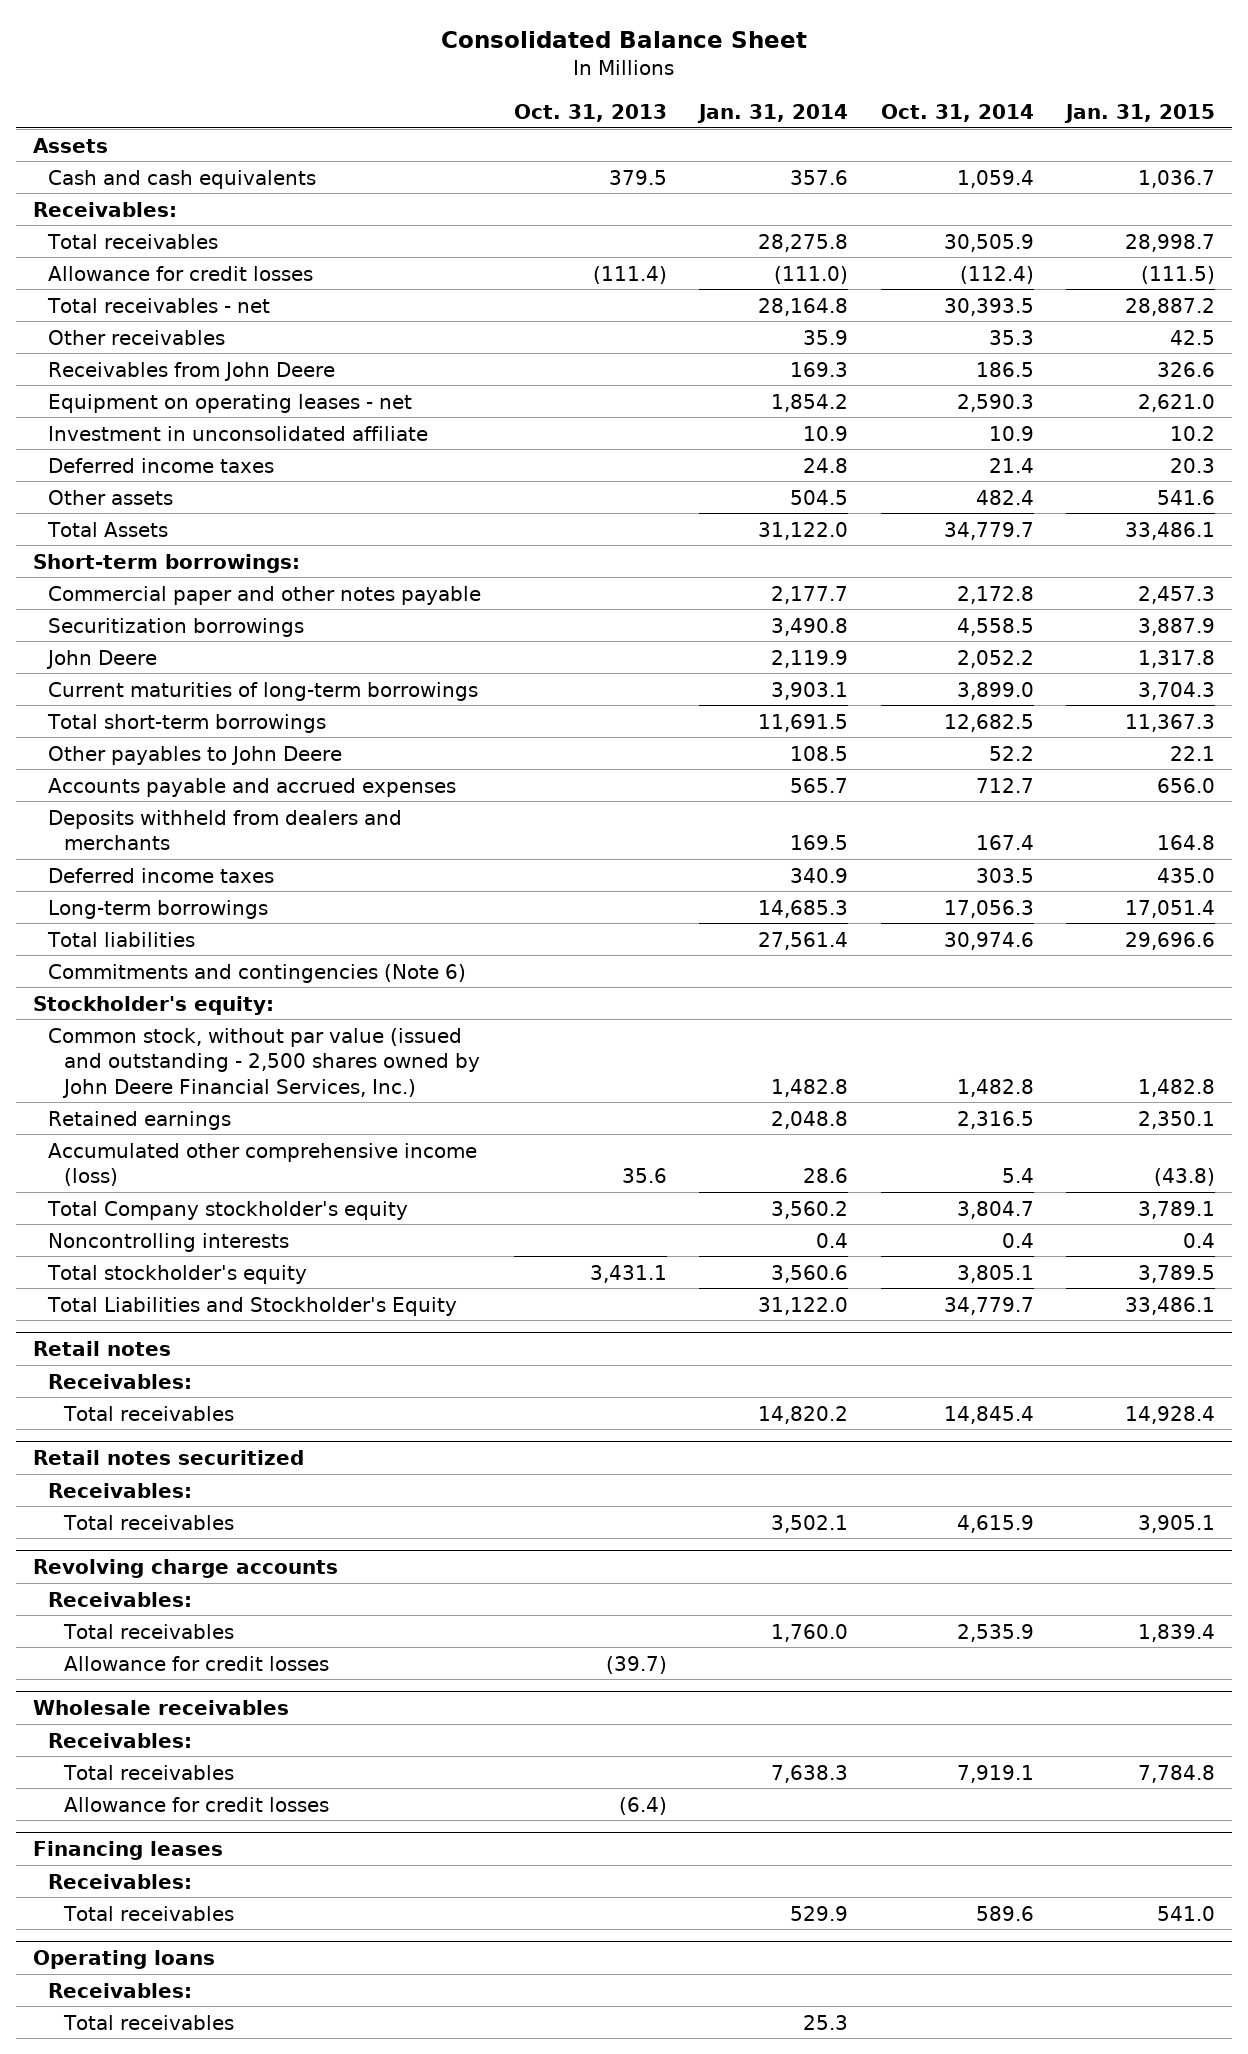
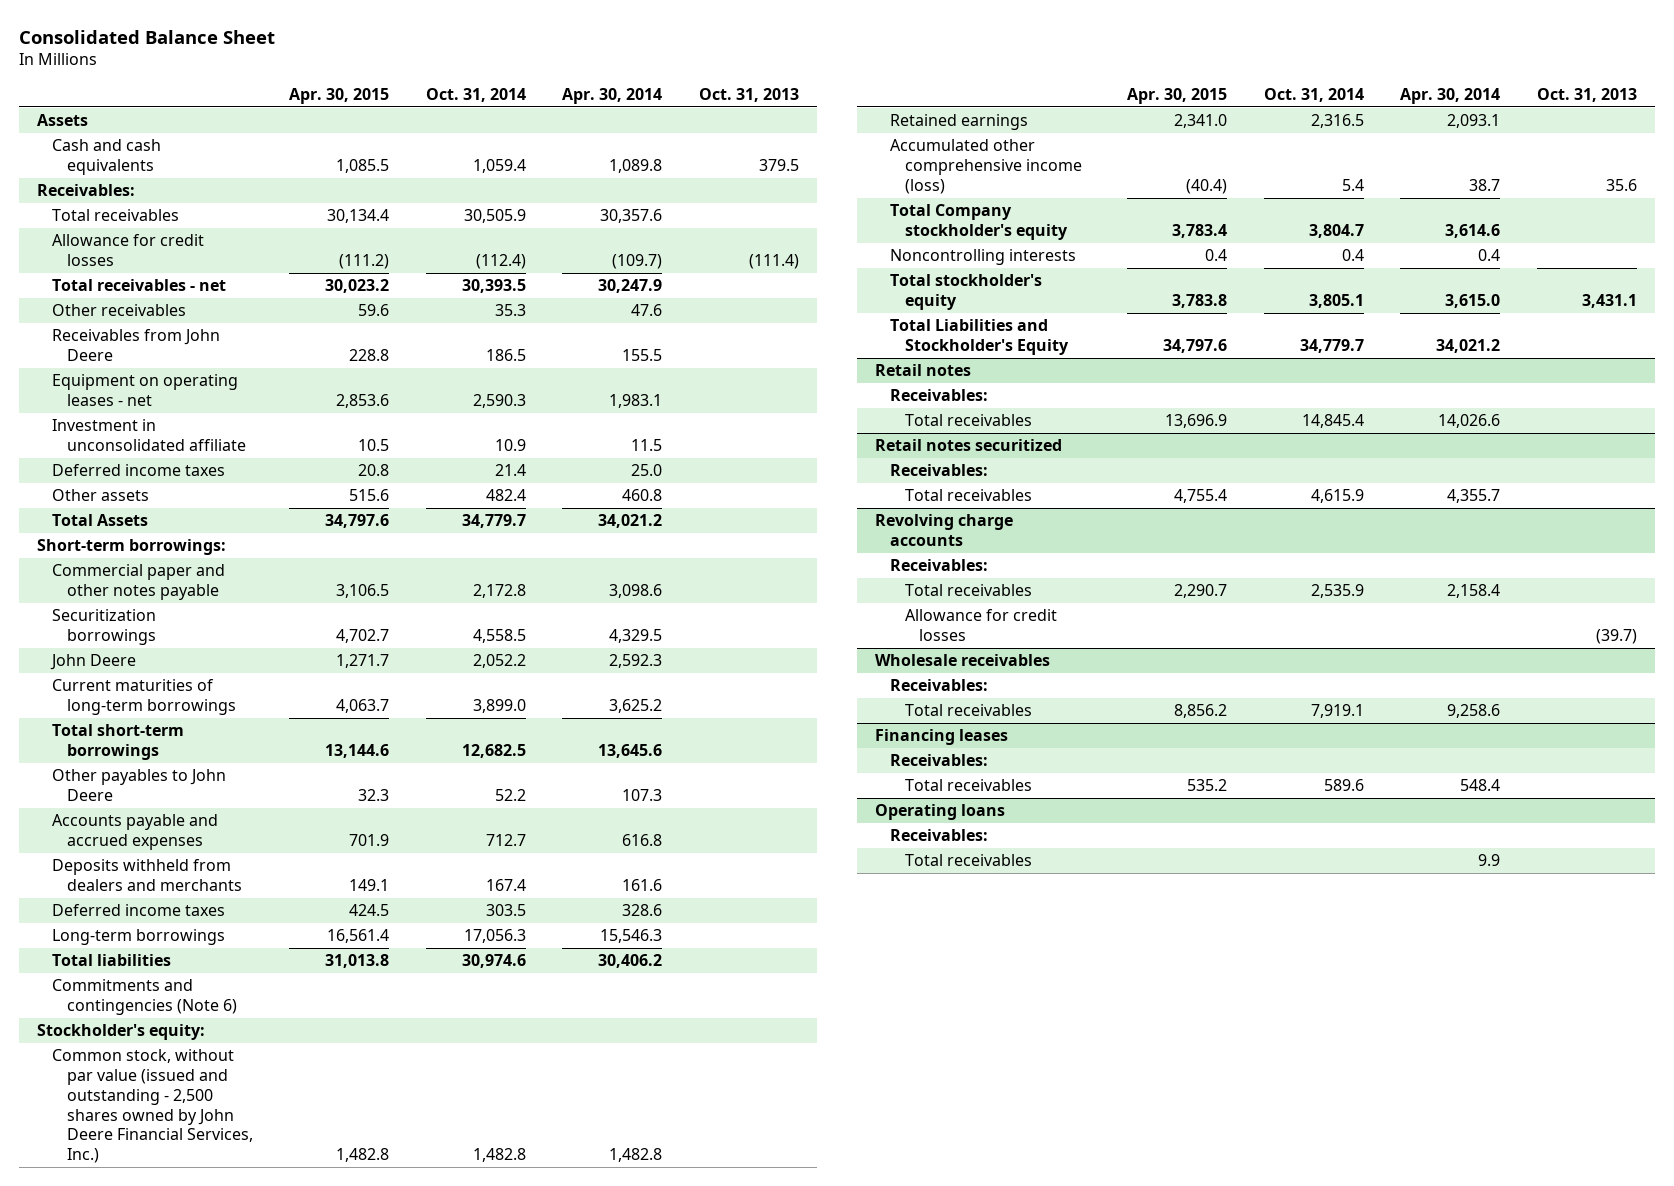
- | Oct. 31, 2013 | Jan. 31, 2014 | Oct. 31, 2014 | Jan. 31, 2015
+ | Apr. 30, 2015 | Oct. 31, 2014 | Apr. 30, 2014 | Oct. 31, 2013
@ Wholesale receivables
- Allowance for credit losses | (6.4) | | |

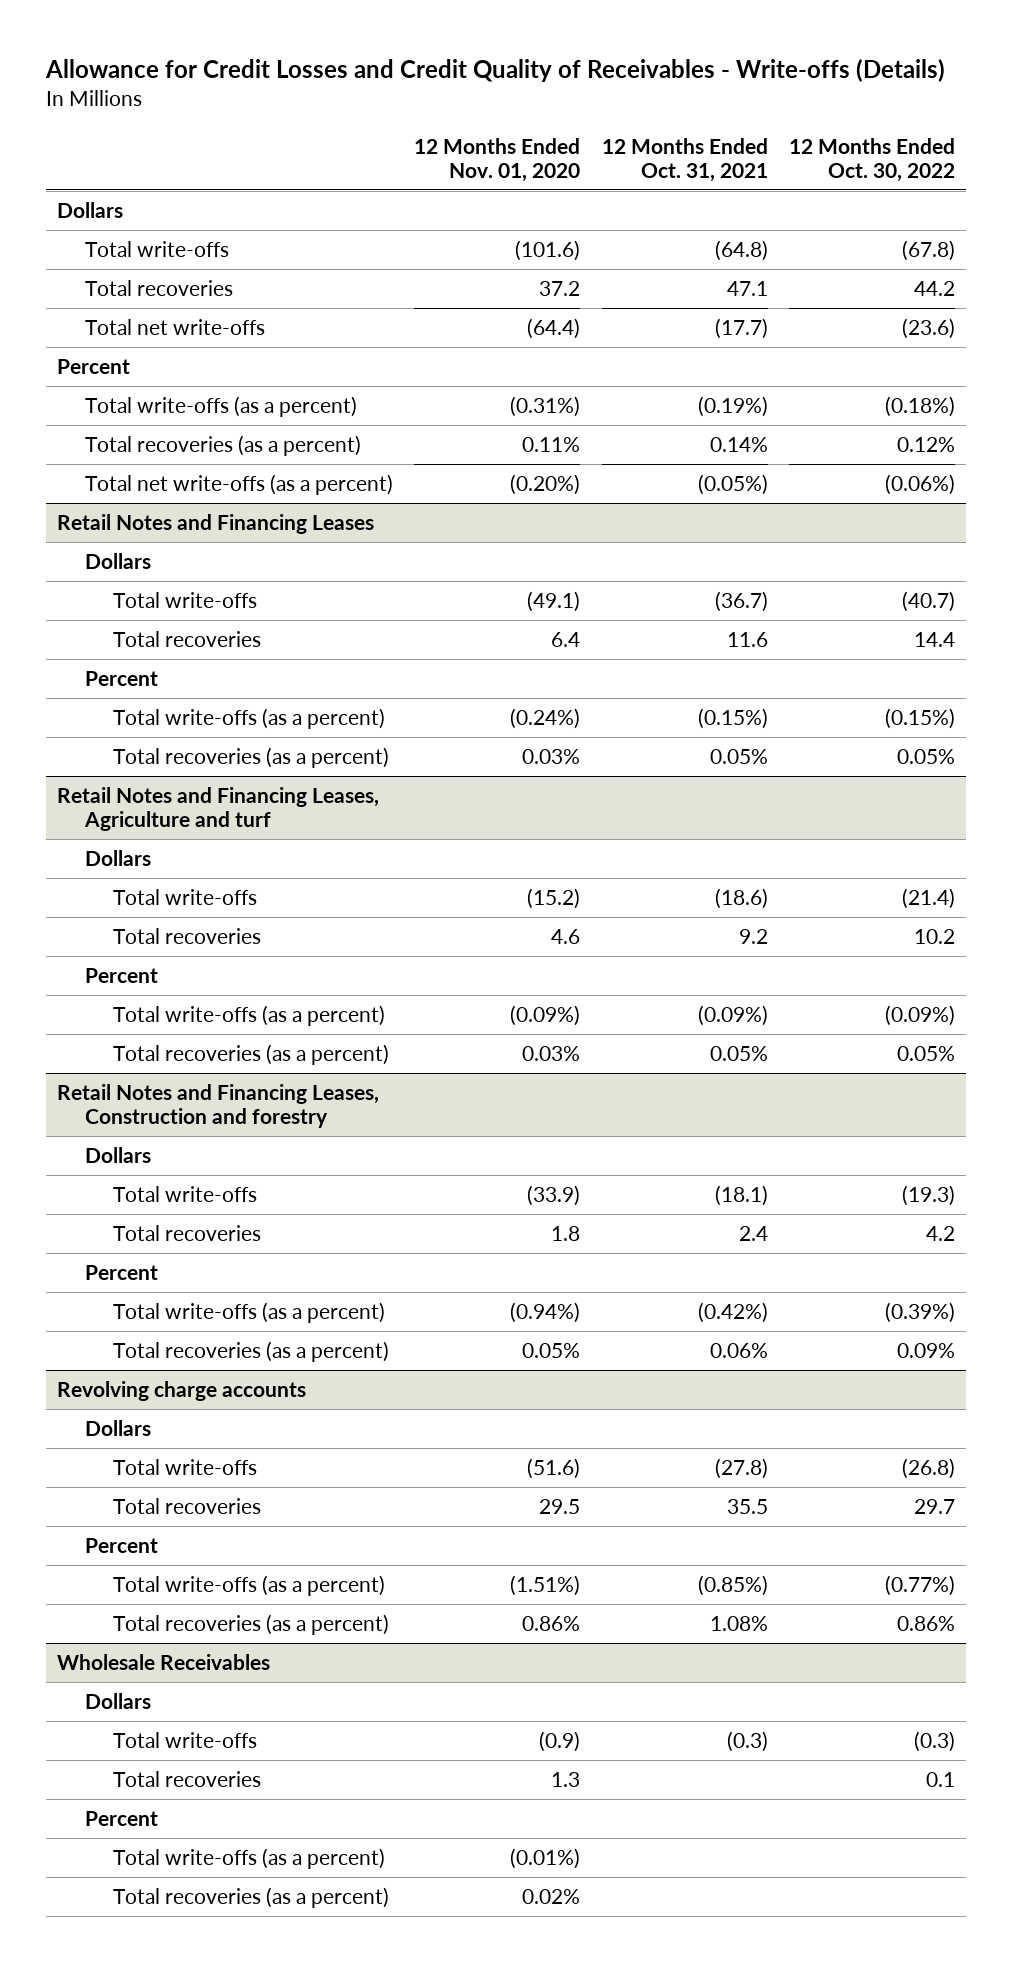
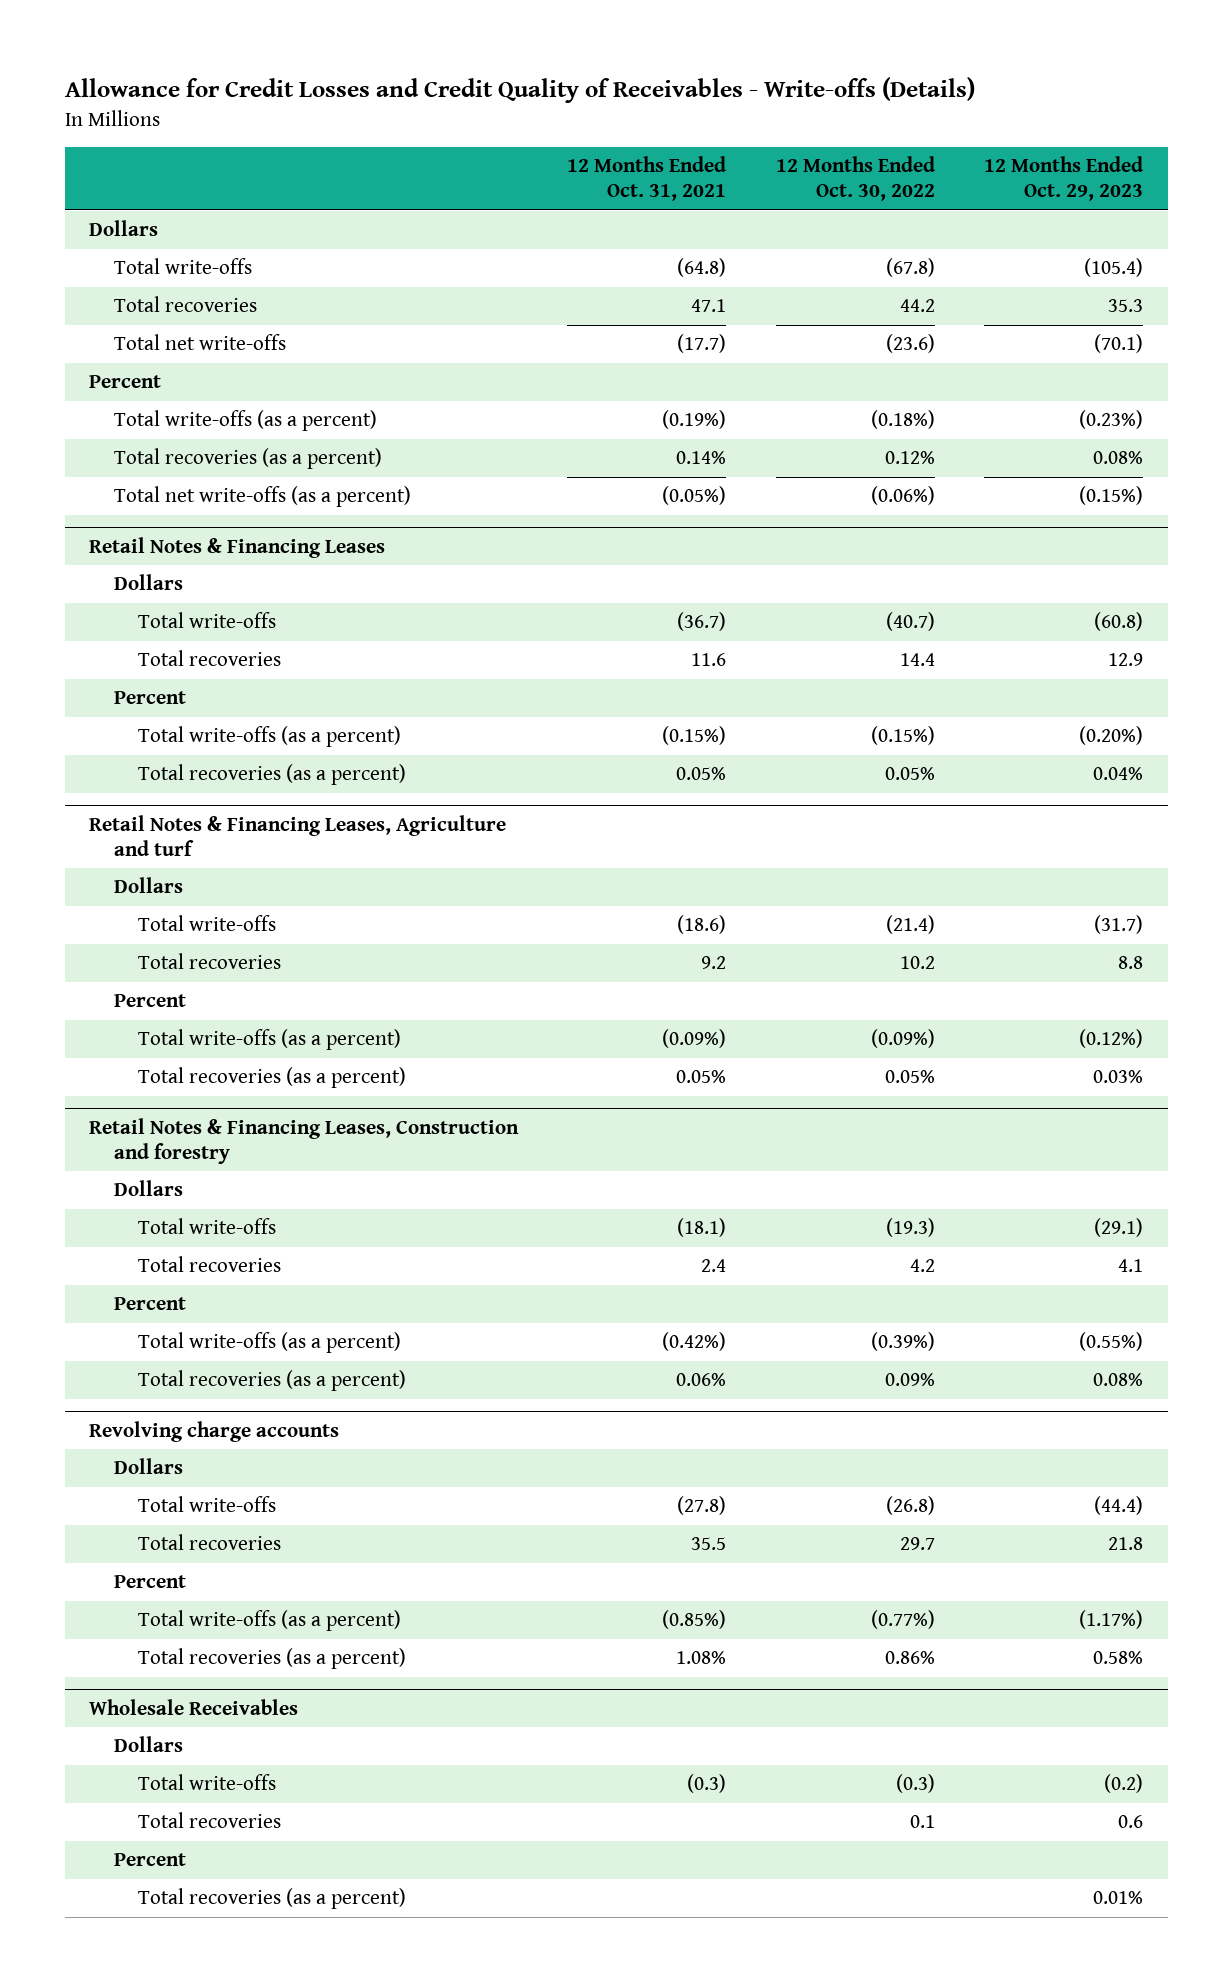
- | 12 Months Ended Nov. 01, 2020 | 12 Months Ended Oct. 31, 2021 | 12 Months Ended Oct. 30, 2022
+ | 12 Months Ended Oct. 31, 2021 | 12 Months Ended Oct. 30, 2022 | 12 Months Ended Oct. 29, 2023
- Retail Notes and Financing Leases
+ Retail Notes & Financing Leases
- Retail Notes and Financing Leases, Agriculture and turf
+ Retail Notes & Financing Leases, Agriculture and turf
- Retail Notes and Financing Leases, Construction and forestry
+ Retail Notes & Financing Leases, Construction and forestry
@ Wholesale Receivables
- Total write-offs (as a percent) | (0.01%) | |

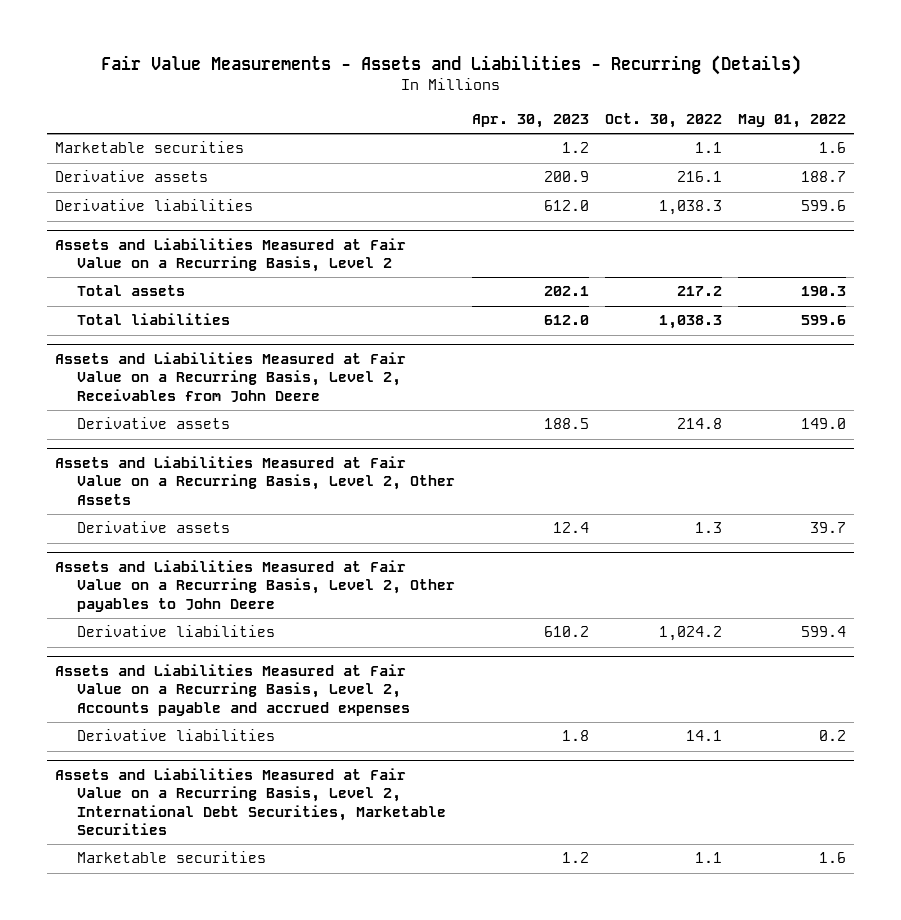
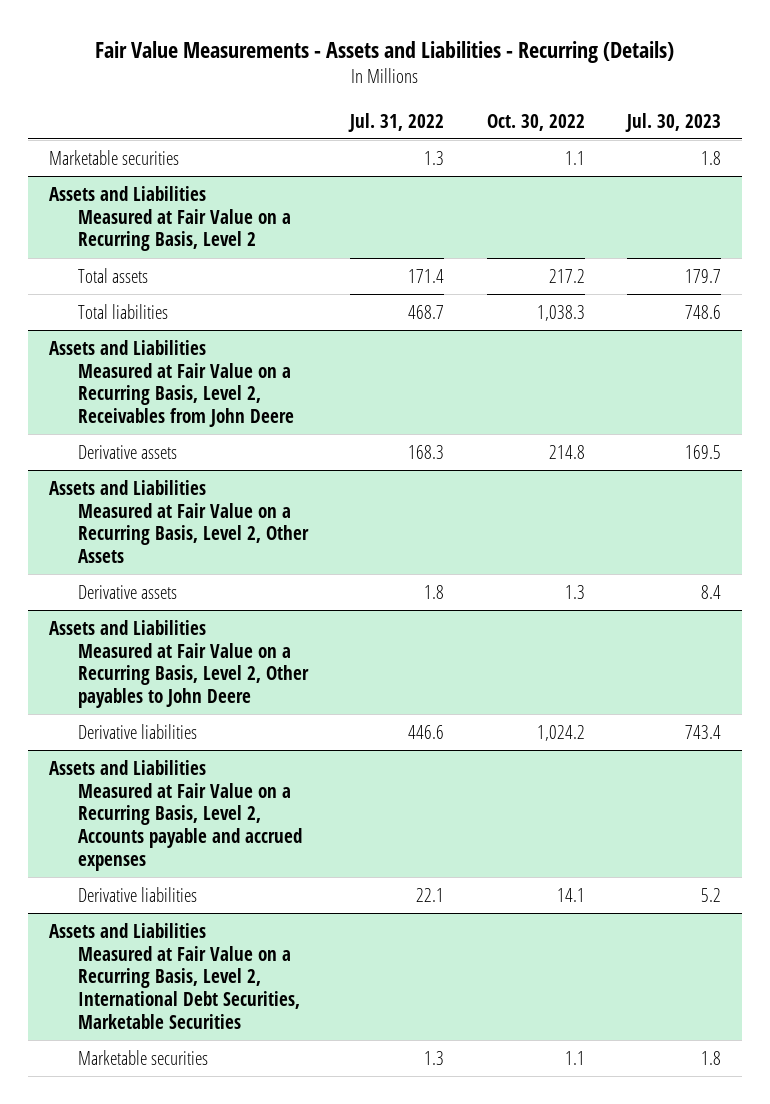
- | Apr. 30, 2023 | Oct. 30, 2022 | May 01, 2022
+ | Jul. 31, 2022 | Oct. 30, 2022 | Jul. 30, 2023
- Derivative assets | 200.9 | 216.1 | 188.7
- Derivative liabilities | 612.0 | 1,038.3 | 599.6

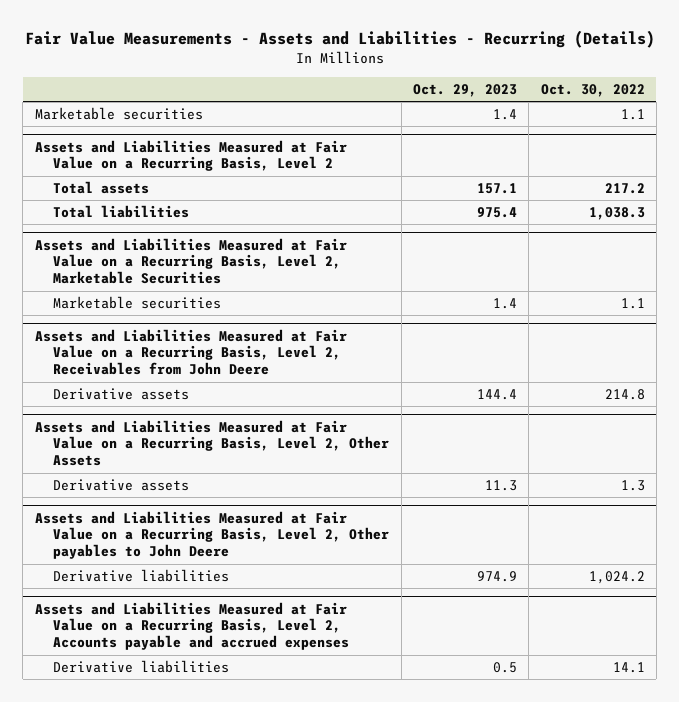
- | Jul. 31, 2022 | Oct. 30, 2022 | Jul. 30, 2023
+ | Oct. 29, 2023 | Oct. 30, 2022
+ Assets and Liabilities Measured at Fair Value on a Recurring Basis, Level 2, Marketable Securities
+ Marketable securities | 1.4 | 1.1
- Assets and Liabilities Measured at Fair Value on a Recurring Basis, Level 2, International Debt Securities, Marketable Securities
- Marketable securities | 1.3 | 1.1 | 1.8

